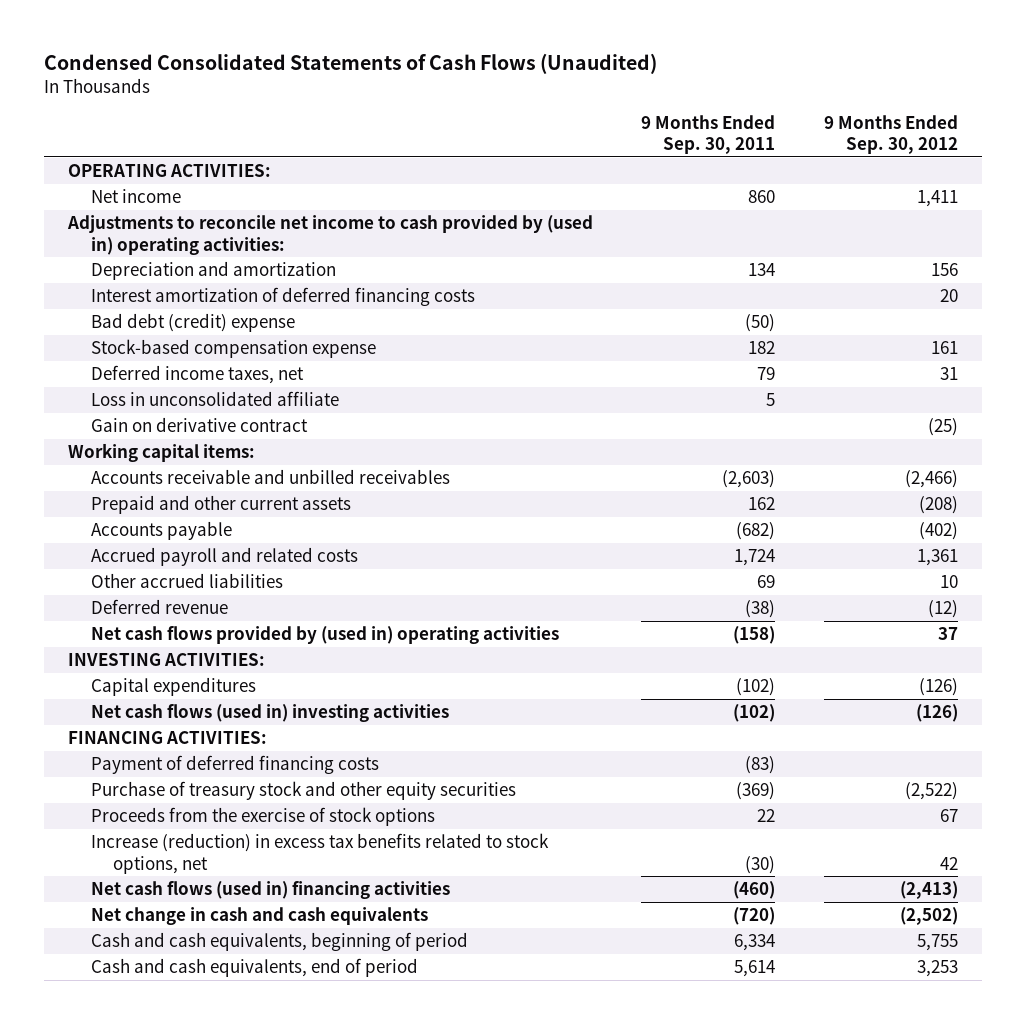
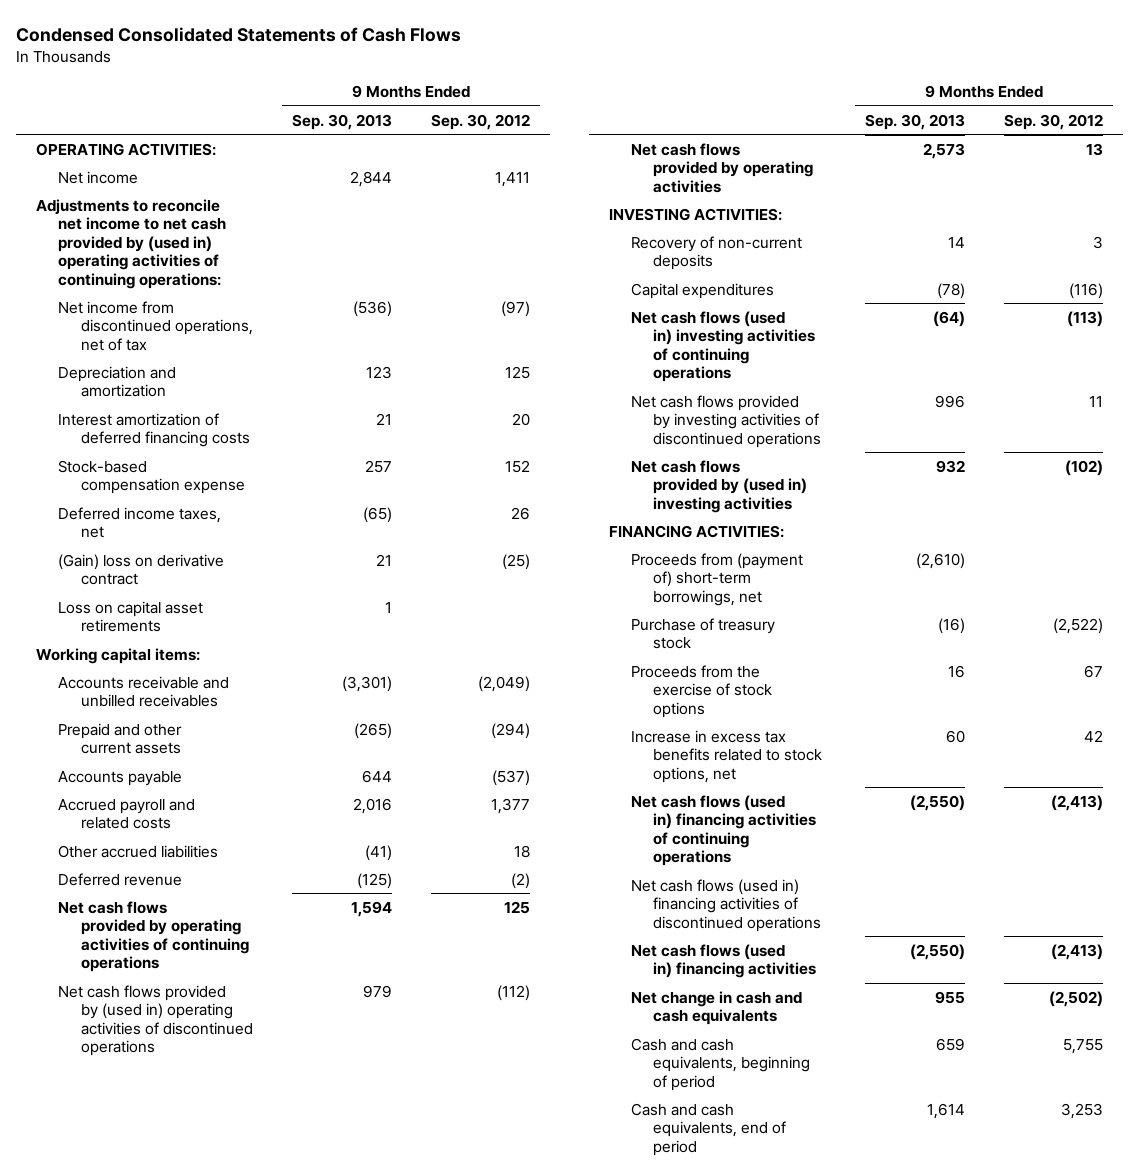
- Condensed Consolidated Statements of Cash Flows (Unaudited)
+ Condensed Consolidated Statements of Cash Flows
- | 9 Months Ended Sep. 30, 2011 | 9 Months Ended Sep. 30, 2012
+ | 9 Months Ended Sep. 30, 2013 | 9 Months Ended Sep. 30, 2012
- Adjustments to reconcile net income to cash provided by (used in) operating activities:
- Depreciation and amortization | 134 | 156
+ Adjustments to reconcile net income to net cash provided by (used in) operating activities of continuing operations:
+ Net income from discontinued operations, net of tax | (536) | (97)
+ Depreciation and amortization | 123 | 125
- Bad debt (credit) expense | (50) |
- Stock-based compensation expense | 182 | 161
- Deferred income taxes, net | 79 | 31
- Loss in unconsolidated affiliate | 5 |
- Gain on derivative contract | | (25)
+ Stock-based compensation expense | 257 | 152
+ Deferred income taxes, net | (65) | 26
+ (Gain) loss on derivative contract | 21 | (25)
+ Loss on capital asset retirements | 1 |
- Accounts receivable and unbilled receivables | (2,603) | (2,466)
- Prepaid and other current assets | 162 | (208)
- Accounts payable | (682) | (402)
- Accrued payroll and related costs | 1,724 | 1,361
- Other accrued liabilities | 69 | 10
- Deferred revenue | (38) | (12)
- Net cash flows provided by (used in) operating activities | (158) | 37
+ Accounts receivable and unbilled receivables | (3,301) | (2,049)
+ Prepaid and other current assets | (265) | (294)
+ Accounts payable | 644 | (537)
+ Accrued payroll and related costs | 2,016 | 1,377
+ Other accrued liabilities | (41) | 18
+ Deferred revenue | (125) | (2)
+ Net cash flows provided by operating activities of continuing operations | 1,594 | 125
+ Net cash flows provided by (used in) operating activities of discontinued operations | 979 | (112)
+ Net cash flows provided by operating activities | 2,573 | 13
- Capital expenditures | (102) | (126)
- Net cash flows (used in) investing activities | (102) | (126)
+ Recovery of non-current deposits | 14 | 3
+ Capital expenditures | (78) | (116)
+ Net cash flows (used in) investing activities of continuing operations | (64) | (113)
+ Net cash flows provided by investing activities of discontinued operations | 996 | 11
+ Net cash flows provided by (used in) investing activities | 932 | (102)
- Payment of deferred financing costs | (83) |
- Purchase of treasury stock and other equity securities | (369) | (2,522)
+ Proceeds from (payment of) short-term borrowings, net | (2,610) |
+ Purchase of treasury stock | (16) | (2,522)
- Increase (reduction) in excess tax benefits related to stock options, net | (30) | 42
+ Increase in excess tax benefits related to stock options, net | 60 | 42
+ Net cash flows (used in) financing activities of continuing operations | (2,550) | (2,413)
+ Net cash flows (used in) financing activities of discontinued operations

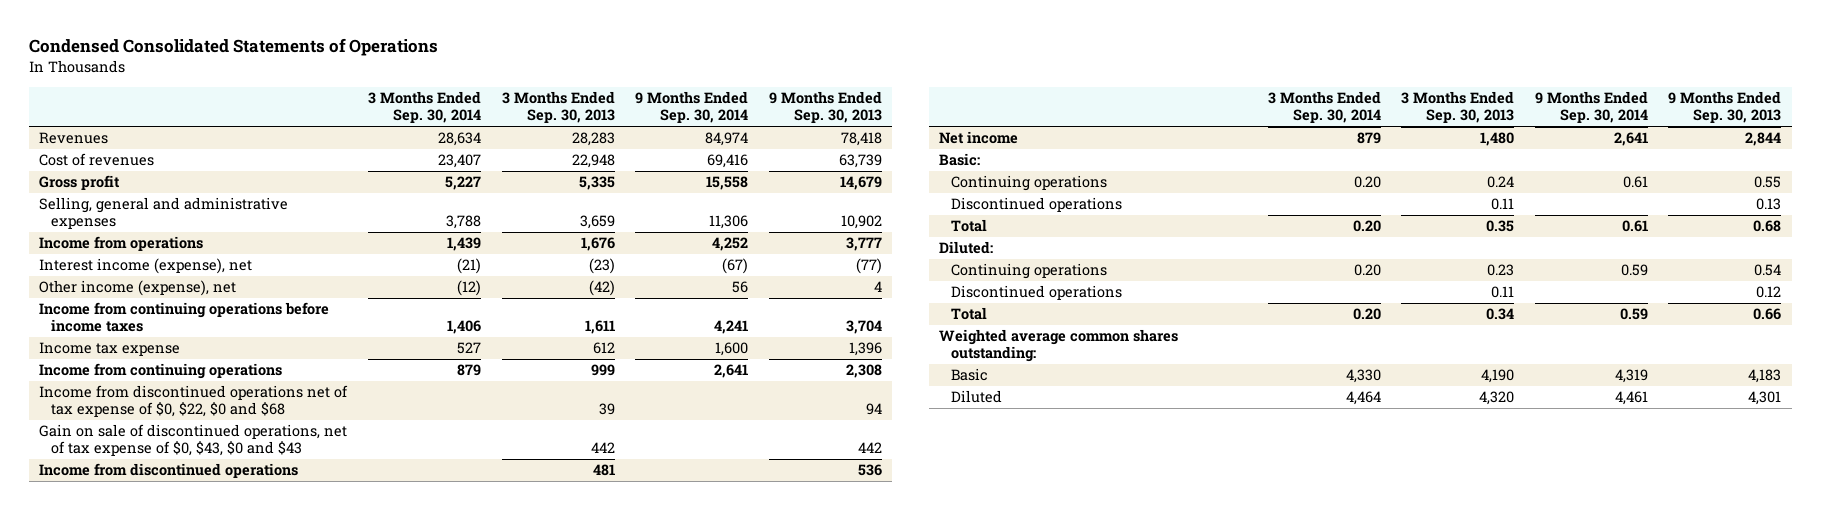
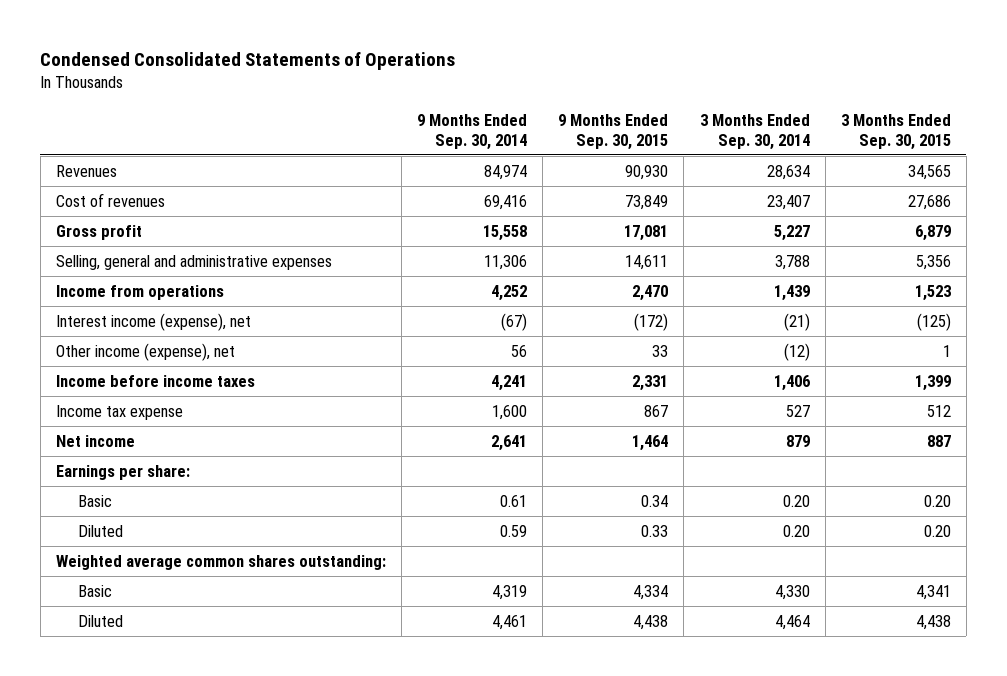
- | 3 Months Ended Sep. 30, 2014 | 3 Months Ended Sep. 30, 2013 | 9 Months Ended Sep. 30, 2014 | 9 Months Ended Sep. 30, 2013
+ | 9 Months Ended Sep. 30, 2014 | 9 Months Ended Sep. 30, 2015 | 3 Months Ended Sep. 30, 2014 | 3 Months Ended Sep. 30, 2015
- Income from continuing operations before income taxes | 1,406 | 1,611 | 4,241 | 3,704
+ Income before income taxes | 4,241 | 2,331 | 1,406 | 1,399
- Income from continuing operations | 879 | 999 | 2,641 | 2,308
- Income from discontinued operations net of tax expense of $0, $22, $0 and $68 | | 39 | | 94
- Gain on sale of discontinued operations, net of tax expense of $0, $43, $0 and $43 | | 442 | | 442
- Income from discontinued operations | | 481 | | 536
- Basic:
- Continuing operations | 0.20 | 0.24 | 0.61 | 0.55
- Discontinued operations | | 0.11 | | 0.13
- Total | 0.20 | 0.35 | 0.61 | 0.68
- Diluted:
- Continuing operations | 0.20 | 0.23 | 0.59 | 0.54
- Discontinued operations | | 0.11 | | 0.12
- Total | 0.20 | 0.34 | 0.59 | 0.66
+ Earnings per share:
+ Basic | 0.61 | 0.34 | 0.20 | 0.20
+ Diluted | 0.59 | 0.33 | 0.20 | 0.20

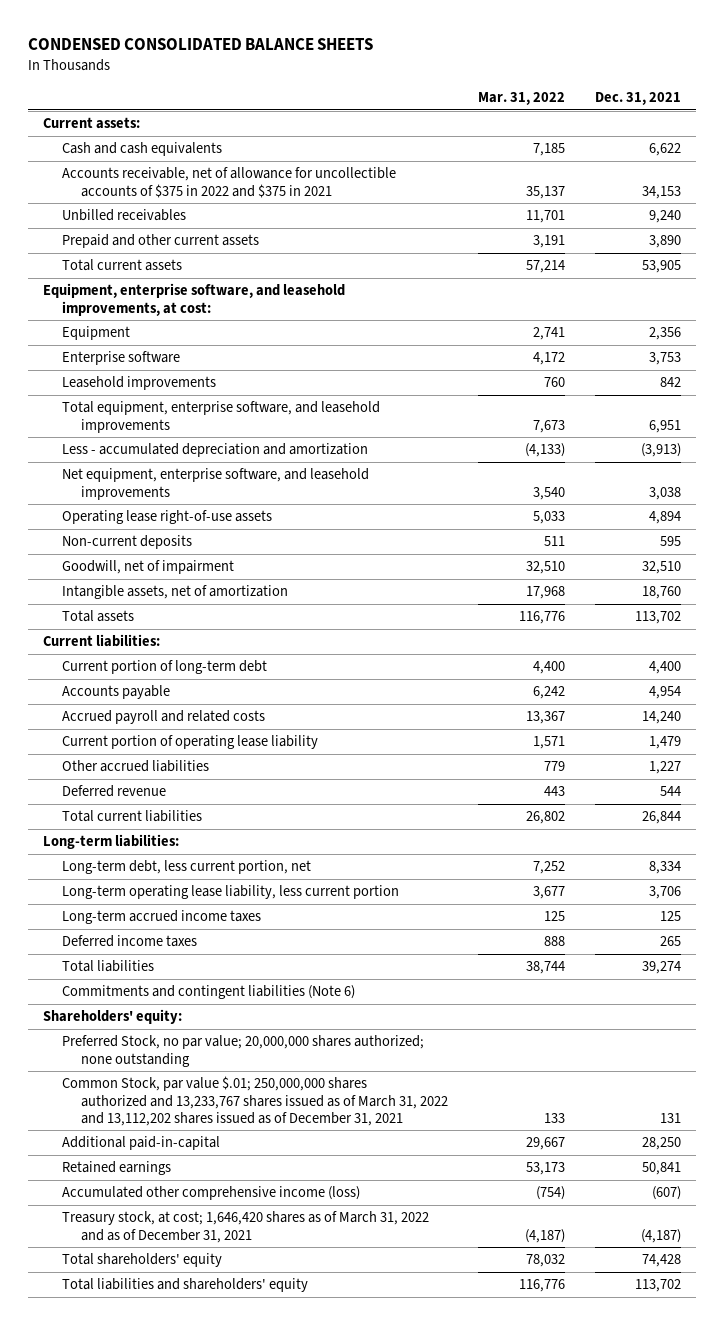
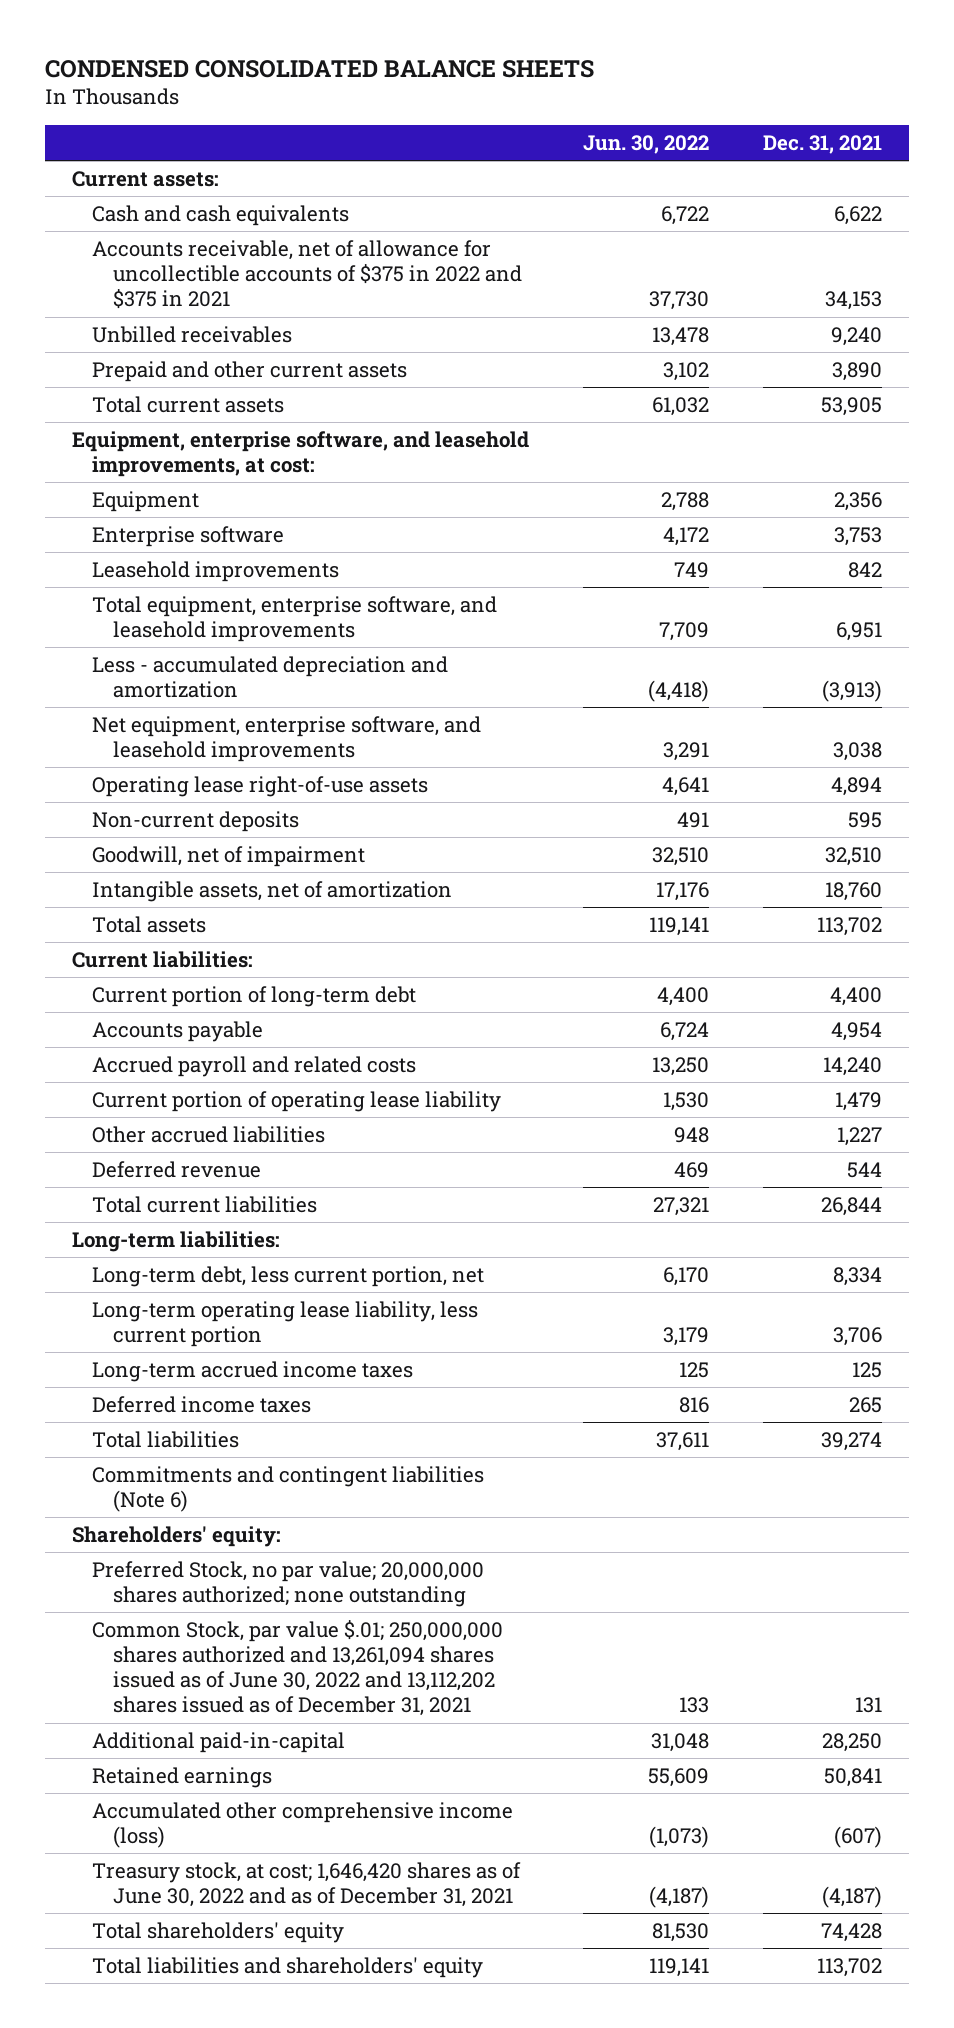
- | Mar. 31, 2022 | Dec. 31, 2021
+ | Jun. 30, 2022 | Dec. 31, 2021
- Common Stock, par value $.01; 250,000,000 shares authorized and 13,233,767 shares issued as of March 31, 2022 and 13,112,202 shares issued as of December 31, 2021 | 133 | 131
+ Common Stock, par value $.01; 250,000,000 shares authorized and 13,261,094 shares issued as of June 30, 2022 and 13,112,202 shares issued as of December 31, 2021 | 133 | 131
- Treasury stock, at cost; 1,646,420 shares as of March 31, 2022 and as of December 31, 2021 | (4,187) | (4,187)
+ Treasury stock, at cost; 1,646,420 shares as of June 30, 2022 and as of December 31, 2021 | (4,187) | (4,187)

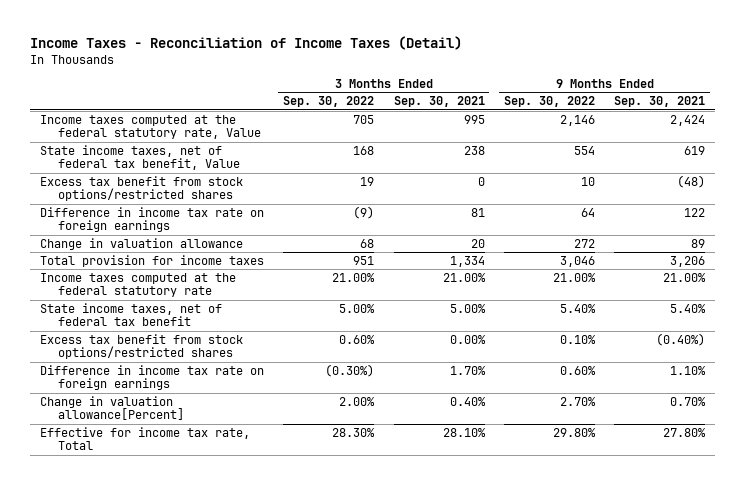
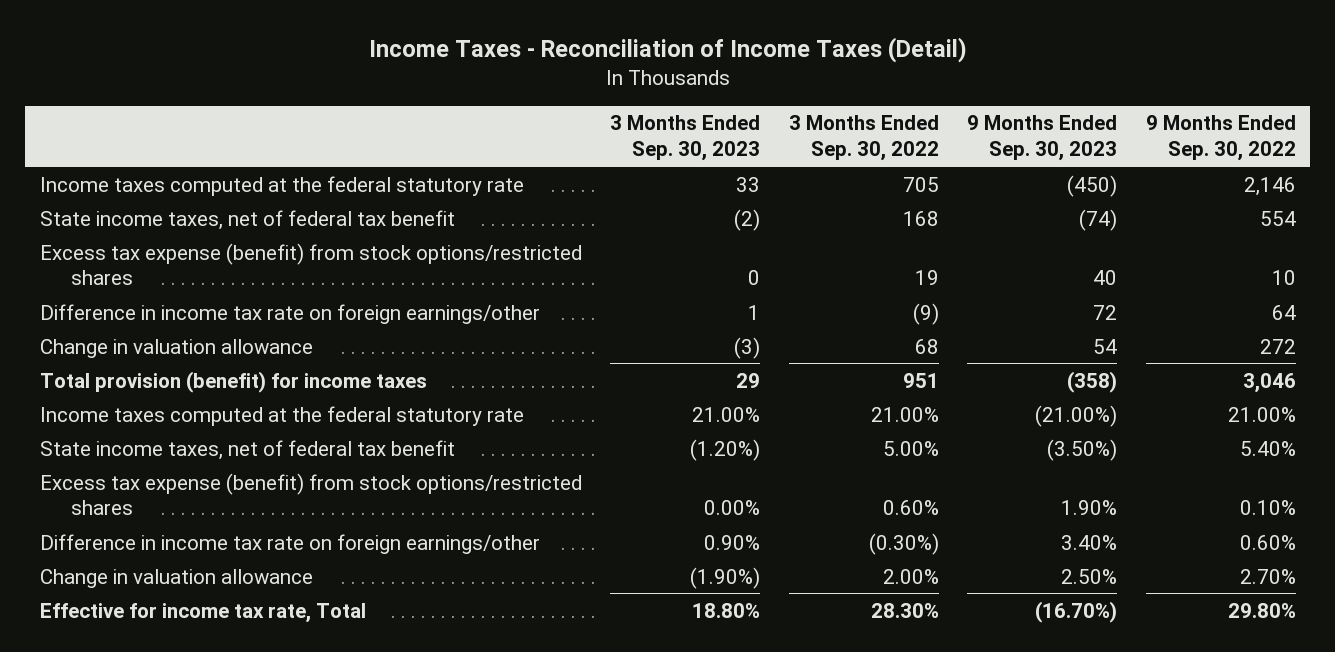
- | 3 Months Ended Sep. 30, 2022 | 3 Months Ended Sep. 30, 2021 | 9 Months Ended Sep. 30, 2022 | 9 Months Ended Sep. 30, 2021
+ | 3 Months Ended Sep. 30, 2023 | 3 Months Ended Sep. 30, 2022 | 9 Months Ended Sep. 30, 2023 | 9 Months Ended Sep. 30, 2022
- Income taxes computed at the federal statutory rate, Value | 705 | 995 | 2,146 | 2,424
- State income taxes, net of federal tax benefit, Value | 168 | 238 | 554 | 619
- Excess tax benefit from stock options/restricted shares | 19 | 0 | 10 | (48)
- Difference in income tax rate on foreign earnings | (9) | 81 | 64 | 122
+ Income taxes computed at the federal statutory rate | 33 | 705 | (450) | 2,146
+ State income taxes, net of federal tax benefit | (2) | 168 | (74) | 554
+ Excess tax expense (benefit) from stock options/restricted shares | 0 | 19 | 40 | 10
+ Difference in income tax rate on foreign earnings/other | 1 | (9) | 72 | 64
- Total provision for income taxes | 951 | 1,334 | 3,046 | 3,206
+ Total provision (benefit) for income taxes | 29 | 951 | (358) | 3,046
- Excess tax benefit from stock options/restricted shares | 0.60% | 0.00% | 0.10% | (0.40%)
- Difference in income tax rate on foreign earnings | (0.30%) | 1.70% | 0.60% | 1.10%
- Change in valuation allowance[Percent] | 2.00% | 0.40% | 2.70% | 0.70%
+ Excess tax expense (benefit) from stock options/restricted shares | 0.00% | 0.60% | 1.90% | 0.10%
+ Difference in income tax rate on foreign earnings/other | 0.90% | (0.30%) | 3.40% | 0.60%
+ Change in valuation allowance | (1.90%) | 2.00% | 2.50% | 2.70%

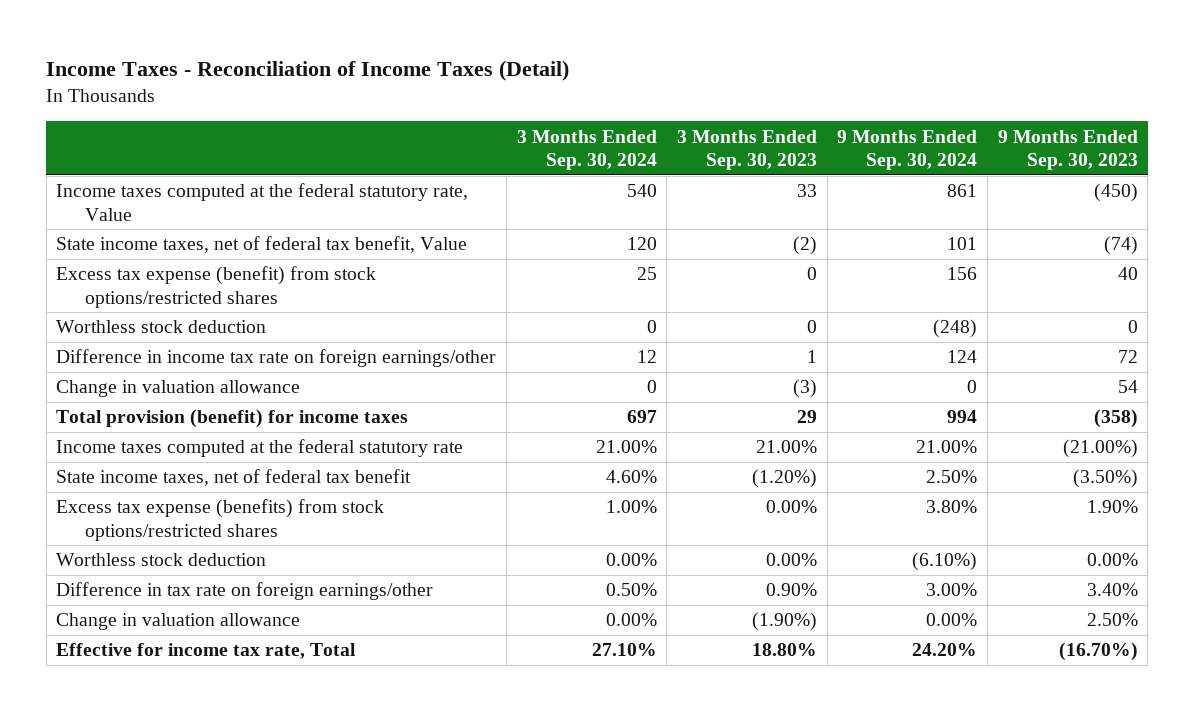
- | 3 Months Ended Sep. 30, 2023 | 3 Months Ended Sep. 30, 2022 | 9 Months Ended Sep. 30, 2023 | 9 Months Ended Sep. 30, 2022
+ | 3 Months Ended Sep. 30, 2024 | 3 Months Ended Sep. 30, 2023 | 9 Months Ended Sep. 30, 2024 | 9 Months Ended Sep. 30, 2023
- Income taxes computed at the federal statutory rate | 33 | 705 | (450) | 2,146
- State income taxes, net of federal tax benefit | (2) | 168 | (74) | 554
+ Income taxes computed at the federal statutory rate, Value | 540 | 33 | 861 | (450)
+ State income taxes, net of federal tax benefit, Value | 120 | (2) | 101 | (74)
+ Worthless stock deduction | 0 | 0 | (248) | 0
- Excess tax expense (benefit) from stock options/restricted shares | 0.00% | 0.60% | 1.90% | 0.10%
- Difference in income tax rate on foreign earnings/other | 0.90% | (0.30%) | 3.40% | 0.60%
+ Excess tax expense (benefits) from stock options/restricted shares | 1.00% | 0.00% | 3.80% | 1.90%
+ Worthless stock deduction | 0.00% | 0.00% | (6.10%) | 0.00%
+ Difference in tax rate on foreign earnings/other | 0.50% | 0.90% | 3.00% | 3.40%

